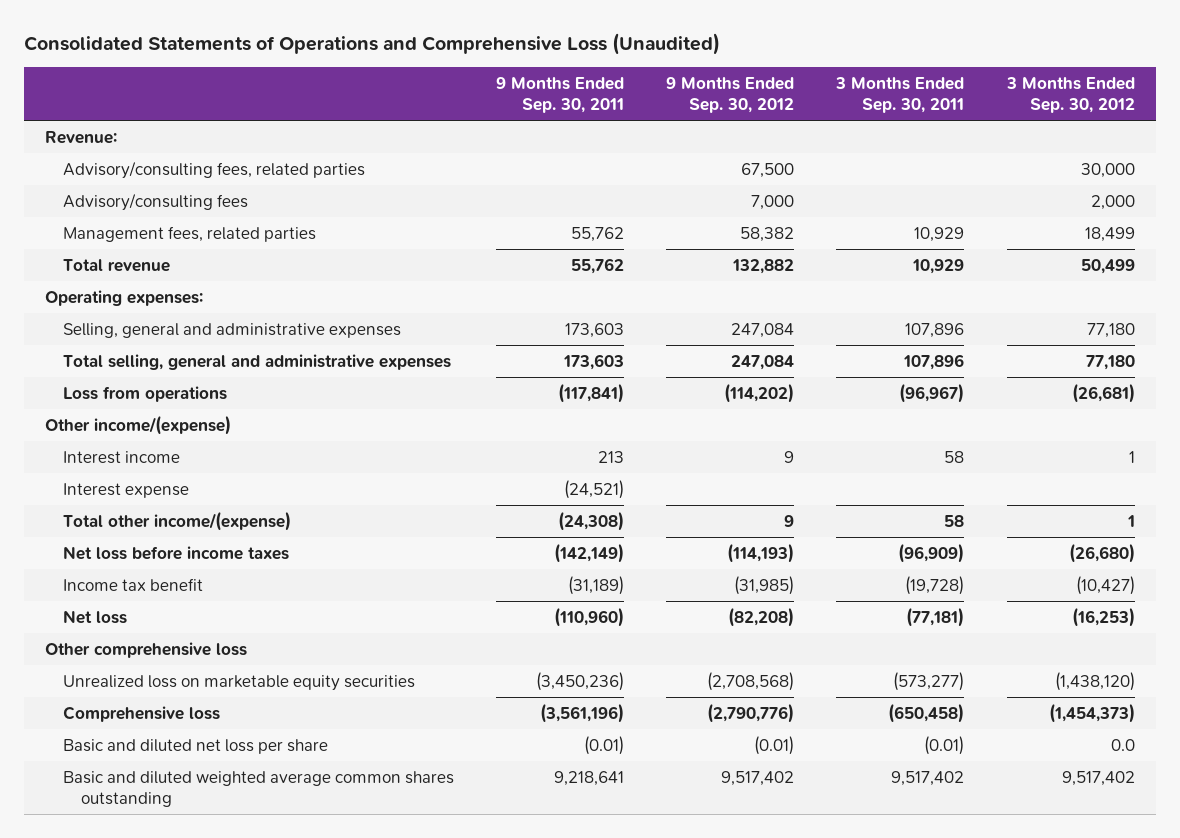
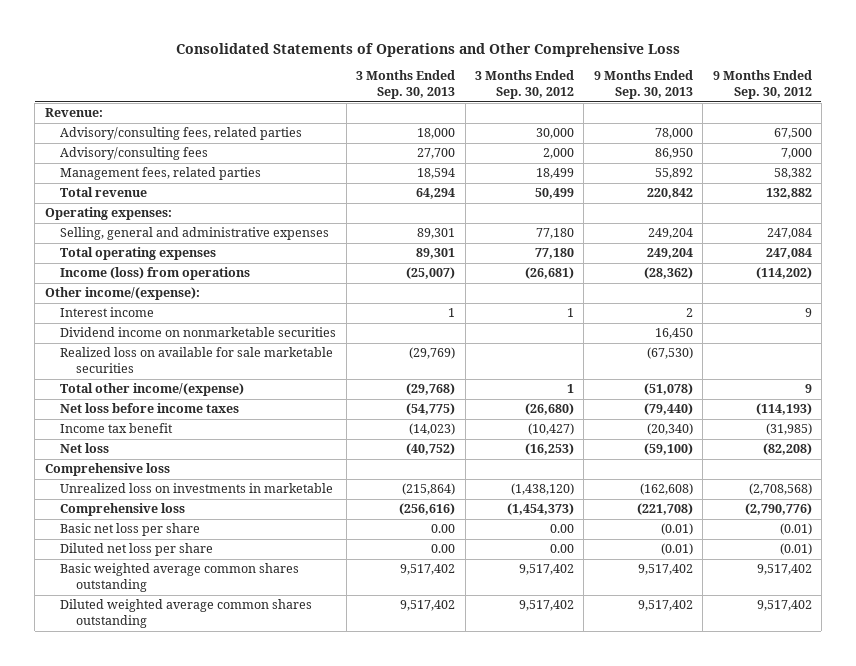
- Consolidated Statements of Operations and Comprehensive Loss (Unaudited)
+ Consolidated Statements of Operations and Other Comprehensive Loss
- | 9 Months Ended Sep. 30, 2011 | 9 Months Ended Sep. 30, 2012 | 3 Months Ended Sep. 30, 2011 | 3 Months Ended Sep. 30, 2012
+ | 3 Months Ended Sep. 30, 2013 | 3 Months Ended Sep. 30, 2012 | 9 Months Ended Sep. 30, 2013 | 9 Months Ended Sep. 30, 2012
- Total selling, general and administrative expenses | 173,603 | 247,084 | 107,896 | 77,180
- Loss from operations | (117,841) | (114,202) | (96,967) | (26,681)
- Other income/(expense)
+ Total operating expenses | 89,301 | 77,180 | 249,204 | 247,084
+ Income (loss) from operations | (25,007) | (26,681) | (28,362) | (114,202)
+ Other income/(expense):
- Interest expense | (24,521) | | |
+ Dividend income on nonmarketable securities | | | 16,450 |
+ Realized loss on available for sale marketable securities | (29,769) | | (67,530) |
- Other comprehensive loss
- Unrealized loss on marketable equity securities | (3,450,236) | (2,708,568) | (573,277) | (1,438,120)
+ Comprehensive loss
+ Unrealized loss on investments in marketable | (215,864) | (1,438,120) | (162,608) | (2,708,568)
- Basic and diluted net loss per share | (0.01) | (0.01) | (0.01) | 0.0
- Basic and diluted weighted average common shares outstanding | 9,218,641 | 9,517,402 | 9,517,402 | 9,517,402
+ Basic net loss per share | 0.00 | 0.00 | (0.01) | (0.01)
+ Diluted net loss per share | 0.00 | 0.00 | (0.01) | (0.01)
+ Basic weighted average common shares outstanding | 9,517,402 | 9,517,402 | 9,517,402 | 9,517,402
+ Diluted weighted average common shares outstanding | 9,517,402 | 9,517,402 | 9,517,402 | 9,517,402

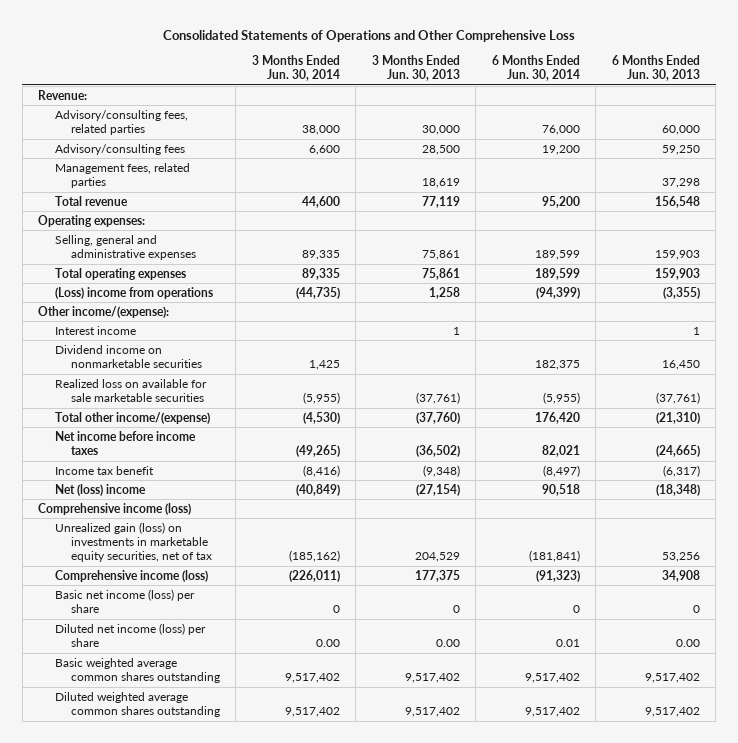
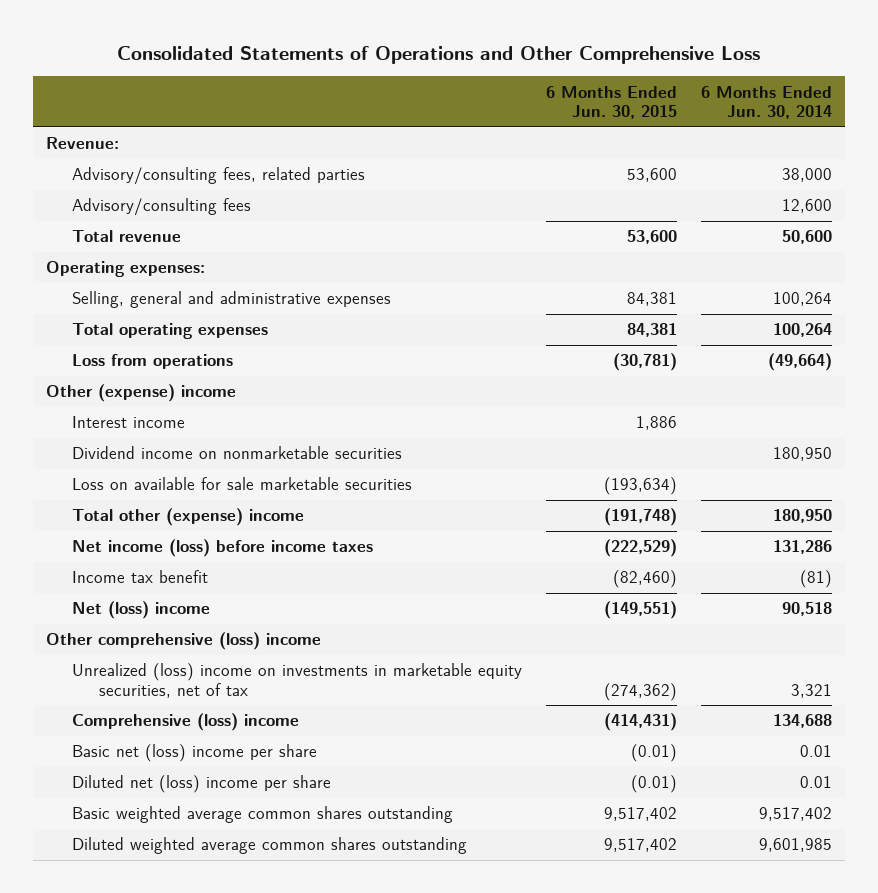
- | 3 Months Ended Jun. 30, 2014 | 3 Months Ended Jun. 30, 2013 | 6 Months Ended Jun. 30, 2014 | 6 Months Ended Jun. 30, 2013
+ | 6 Months Ended Jun. 30, 2015 | 6 Months Ended Jun. 30, 2014
- Advisory/consulting fees, related parties | 38,000 | 30,000 | 76,000 | 60,000
- Advisory/consulting fees | 6,600 | 28,500 | 19,200 | 59,250
- Management fees, related parties | | 18,619 | | 37,298
- Total revenue | 44,600 | 77,119 | 95,200 | 156,548
+ Advisory/consulting fees, related parties | 53,600 | 38,000
+ Advisory/consulting fees | | 12,600
+ Total revenue | 53,600 | 50,600
- Selling, general and administrative expenses | 89,335 | 75,861 | 189,599 | 159,903
- Total operating expenses | 89,335 | 75,861 | 189,599 | 159,903
- (Loss) income from operations | (44,735) | 1,258 | (94,399) | (3,355)
- Other income/(expense):
+ Selling, general and administrative expenses | 84,381 | 100,264
+ Total operating expenses | 84,381 | 100,264
+ Loss from operations | (30,781) | (49,664)
+ Other (expense) income
- Dividend income on nonmarketable securities | 1,425 | | 182,375 | 16,450
- Realized loss on available for sale marketable securities | (5,955) | (37,761) | (5,955) | (37,761)
- Total other income/(expense) | (4,530) | (37,760) | 176,420 | (21,310)
- Net income before income taxes | (49,265) | (36,502) | 82,021 | (24,665)
- Income tax benefit | (8,416) | (9,348) | (8,497) | (6,317)
+ Dividend income on nonmarketable securities | | 180,950
+ Loss on available for sale marketable securities | (193,634) |
+ Total other (expense) income | (191,748) | 180,950
+ Net income (loss) before income taxes | (222,529) | 131,286
+ Income tax benefit | (82,460) | (81)
- Comprehensive income (loss)
- Unrealized gain (loss) on investments in marketable equity securities, net of tax | (185,162) | 204,529 | (181,841) | 53,256
- Comprehensive income (loss) | (226,011) | 177,375 | (91,323) | 34,908
- Basic net income (loss) per share | 0 | 0 | 0 | 0
- Diluted net income (loss) per share | 0.00 | 0.00 | 0.01 | 0.00
+ Other comprehensive (loss) income
+ Unrealized (loss) income on investments in marketable equity securities, net of tax | (274,362) | 3,321
+ Comprehensive (loss) income | (414,431) | 134,688
+ Basic net (loss) income per share | (0.01) | 0.01
+ Diluted net (loss) income per share | (0.01) | 0.01
- Diluted weighted average common shares outstanding | 9,517,402 | 9,517,402 | 9,517,402 | 9,517,402
+ Diluted weighted average common shares outstanding | 9,517,402 | 9,601,985

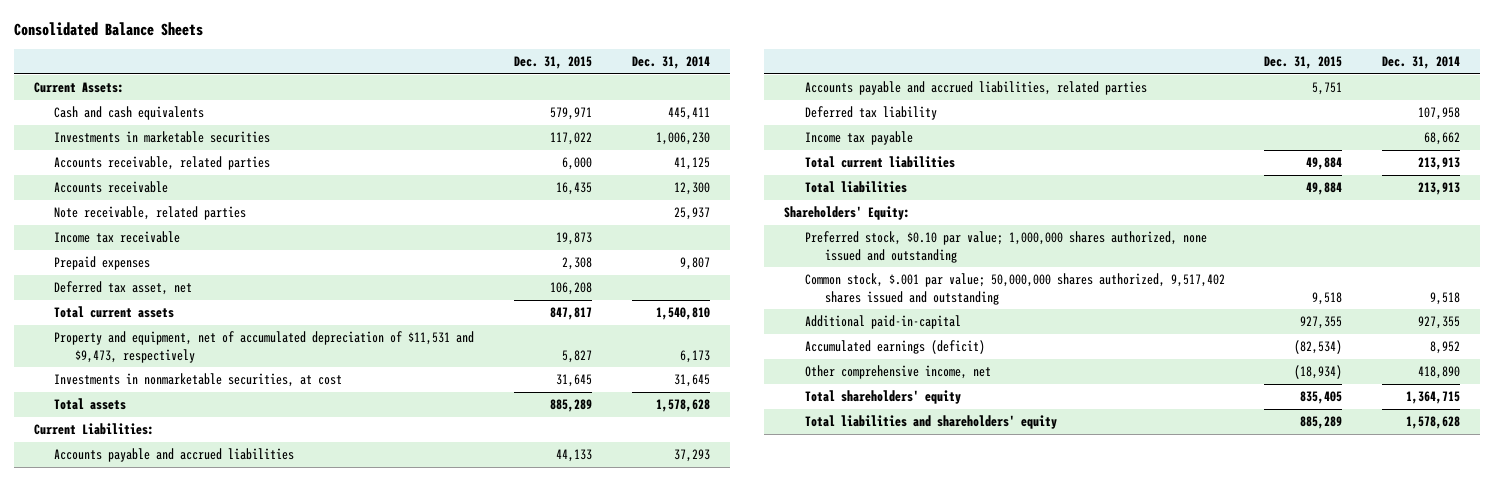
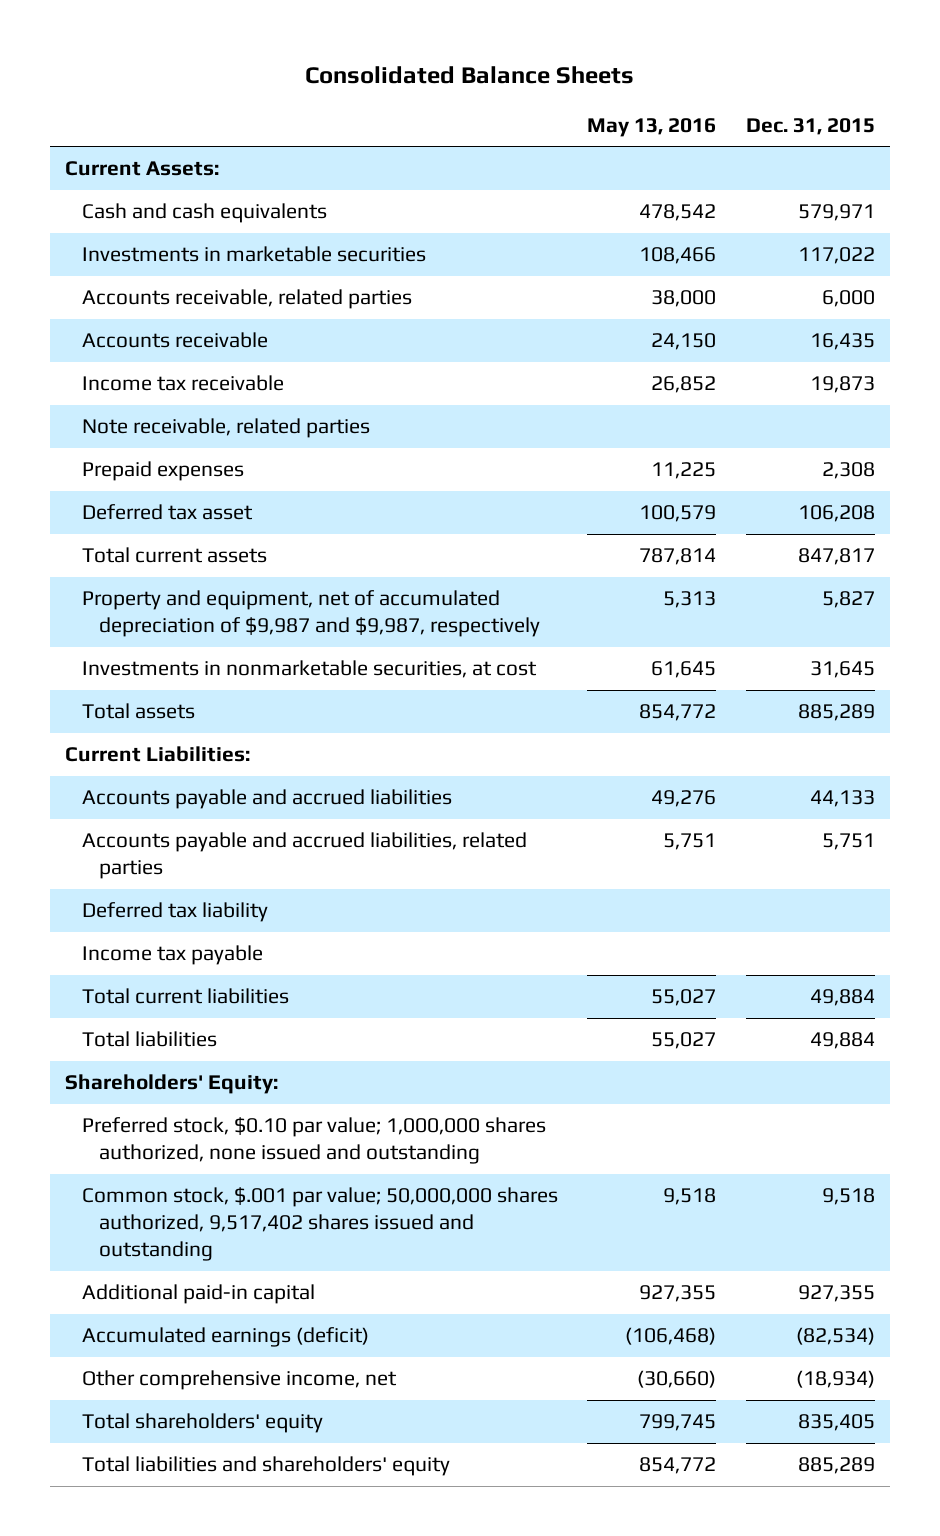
- | Dec. 31, 2015 | Dec. 31, 2014
+ | May 13, 2016 | Dec. 31, 2015
moved down: Note receivable, related parties
- Deferred tax asset, net | 106,208 |
+ Deferred tax asset | 100,579 | 106,208
- Property and equipment, net of accumulated depreciation of $11,531 and $9,473, respectively | 5,827 | 6,173
+ Property and equipment, net of accumulated depreciation of $9,987 and $9,987, respectively | 5,313 | 5,827
- Additional paid-in-capital | 927,355 | 927,355
+ Additional paid-in capital | 927,355 | 927,355

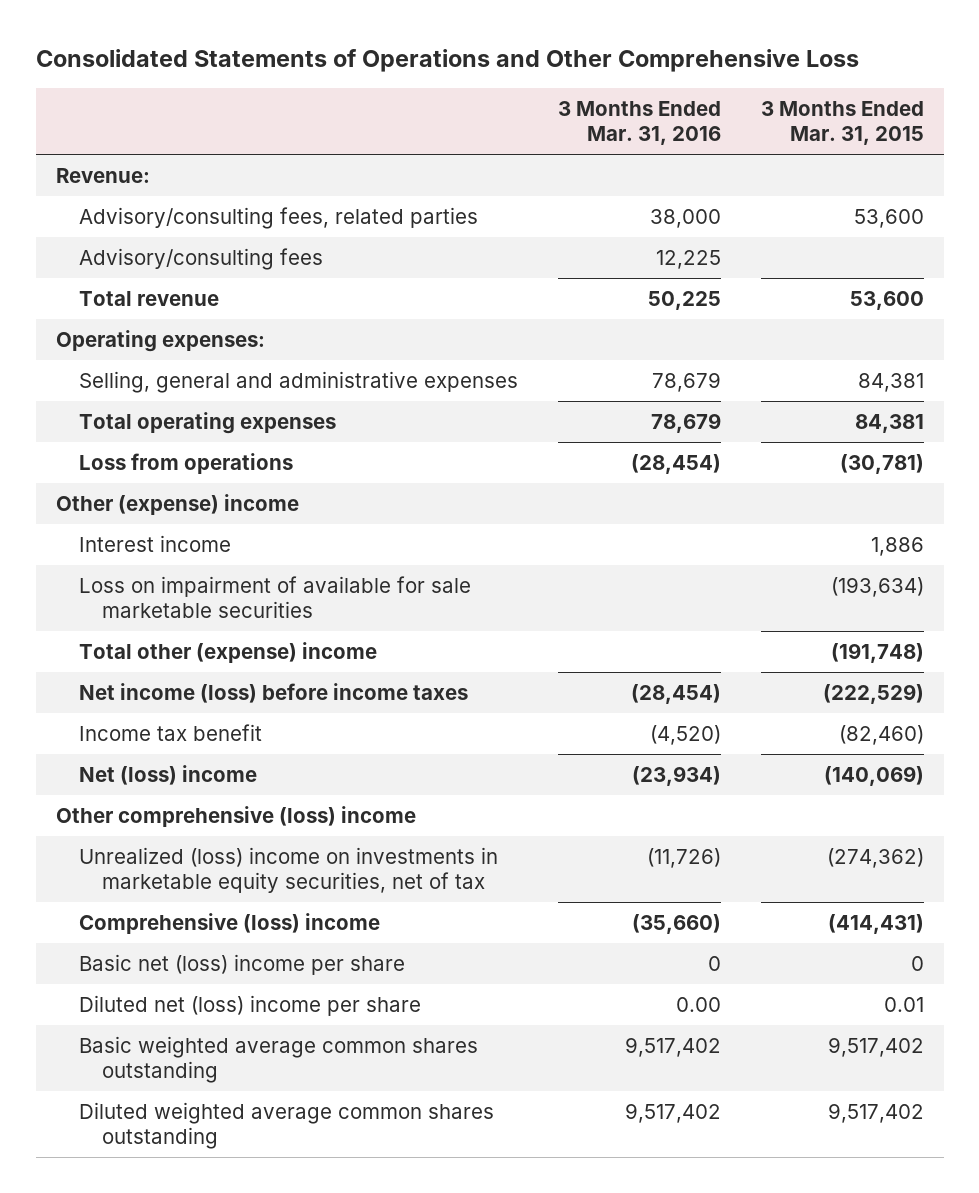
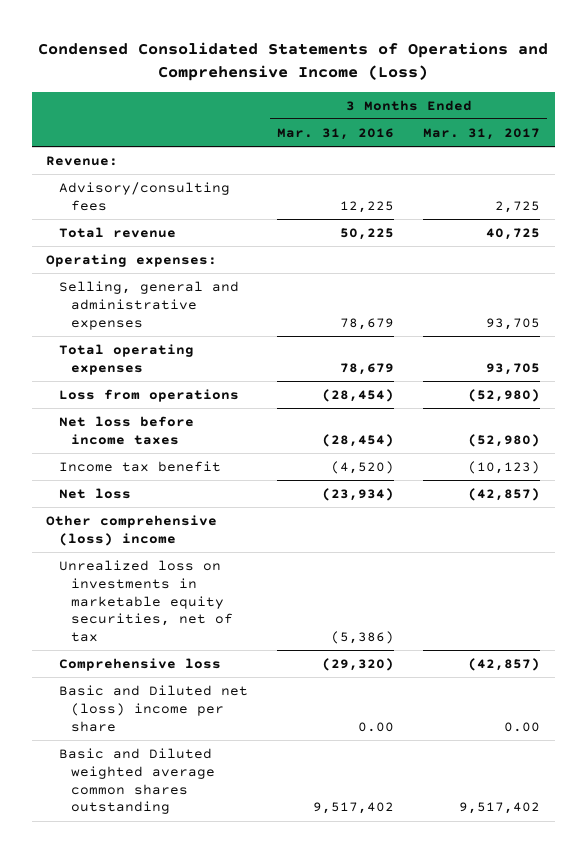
- Consolidated Statements of Operations and Other Comprehensive Loss
+ Condensed Consolidated Statements of Operations and Comprehensive Income (Loss)
- | 3 Months Ended Mar. 31, 2016 | 3 Months Ended Mar. 31, 2015
+ | 3 Months Ended Mar. 31, 2016 | 3 Months Ended Mar. 31, 2017
- Advisory/consulting fees, related parties | 38,000 | 53,600
- Other (expense) income
- Interest income | | 1,886
- Loss on impairment of available for sale marketable securities | | (193,634)
- Total other (expense) income | | (191,748)
- Net income (loss) before income taxes | (28,454) | (222,529)
+ Net loss before income taxes | (28,454) | (52,980)
- Net (loss) income | (23,934) | (140,069)
+ Net loss | (23,934) | (42,857)
- Unrealized (loss) income on investments in marketable equity securities, net of tax | (11,726) | (274,362)
- Comprehensive (loss) income | (35,660) | (414,431)
- Basic net (loss) income per share | 0 | 0
- Diluted net (loss) income per share | 0.00 | 0.01
- Basic weighted average common shares outstanding | 9,517,402 | 9,517,402
- Diluted weighted average common shares outstanding | 9,517,402 | 9,517,402
+ Unrealized loss on investments in marketable equity securities, net of tax | (5,386) |
+ Comprehensive loss | (29,320) | (42,857)
+ Basic and Diluted net (loss) income per share | 0.00 | 0.00
+ Basic and Diluted weighted average common shares outstanding | 9,517,402 | 9,517,402

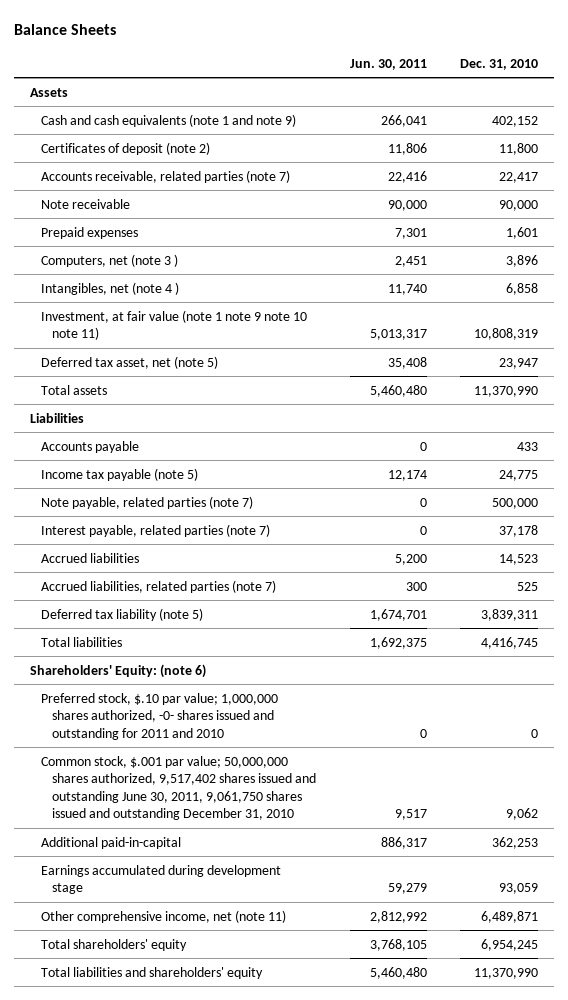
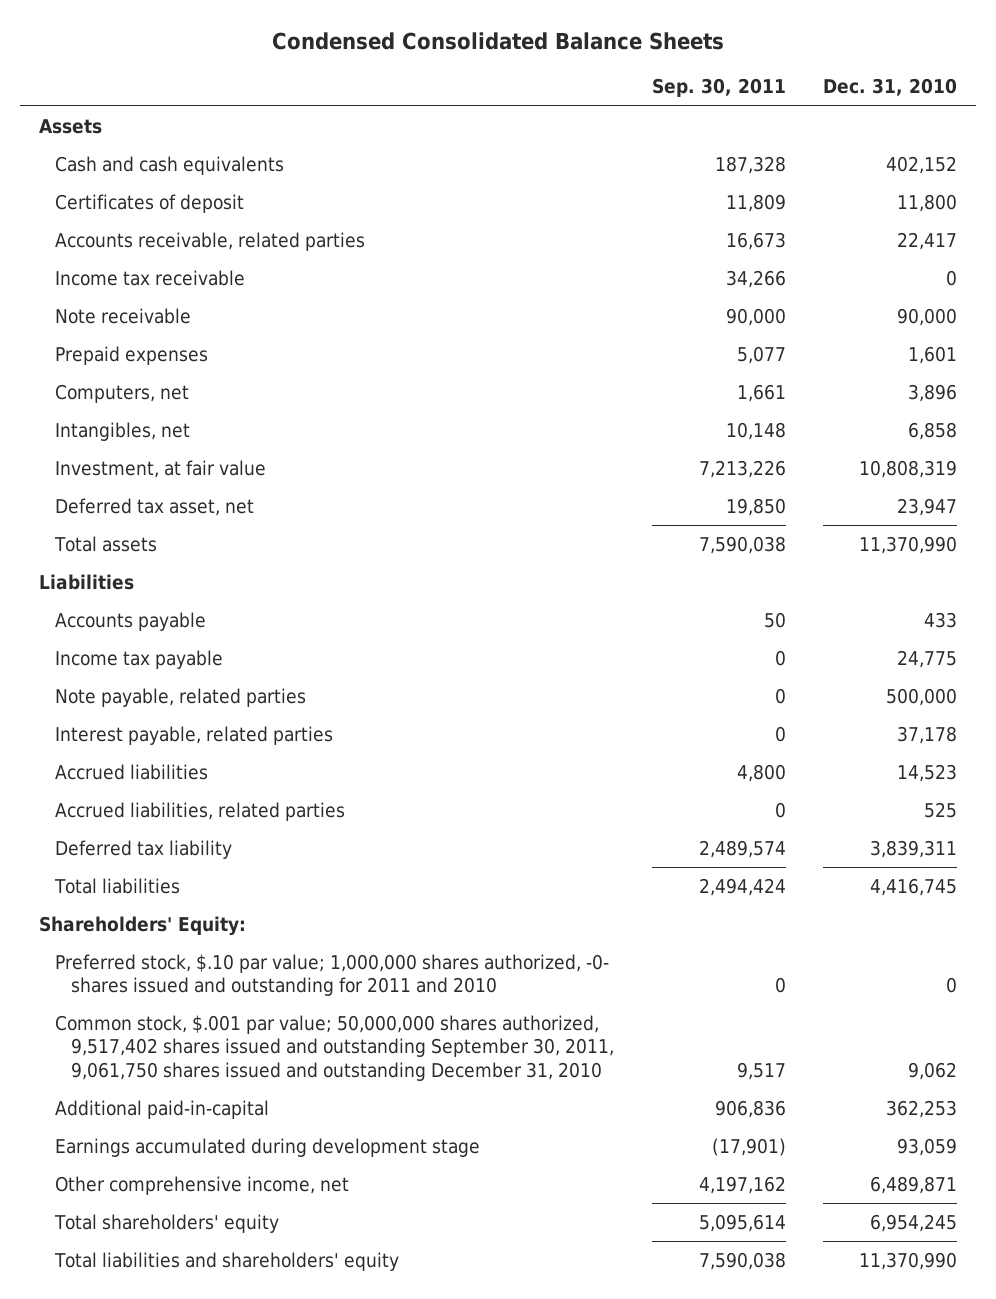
- Balance Sheets
+ Condensed Consolidated Balance Sheets
- | Jun. 30, 2011 | Dec. 31, 2010
+ | Sep. 30, 2011 | Dec. 31, 2010
- Cash and cash equivalents (note 1 and note 9) | 266,041 | 402,152
- Certificates of deposit (note 2) | 11,806 | 11,800
- Accounts receivable, related parties (note 7) | 22,416 | 22,417
+ Cash and cash equivalents | 187,328 | 402,152
+ Certificates of deposit | 11,809 | 11,800
+ Accounts receivable, related parties | 16,673 | 22,417
+ Income tax receivable | 34,266 | 0
- Computers, net (note 3 ) | 2,451 | 3,896
- Intangibles, net (note 4 ) | 11,740 | 6,858
- Investment, at fair value (note 1 note 9 note 10 note 11) | 5,013,317 | 10,808,319
- Deferred tax asset, net (note 5) | 35,408 | 23,947
+ Computers, net | 1,661 | 3,896
+ Intangibles, net | 10,148 | 6,858
+ Investment, at fair value | 7,213,226 | 10,808,319
+ Deferred tax asset, net | 19,850 | 23,947
- Income tax payable (note 5) | 12,174 | 24,775
- Note payable, related parties (note 7) | 0 | 500,000
- Interest payable, related parties (note 7) | 0 | 37,178
+ Income tax payable | 0 | 24,775
+ Note payable, related parties | 0 | 500,000
+ Interest payable, related parties | 0 | 37,178
- Accrued liabilities, related parties (note 7) | 300 | 525
- Deferred tax liability (note 5) | 1,674,701 | 3,839,311
+ Accrued liabilities, related parties | 0 | 525
+ Deferred tax liability | 2,489,574 | 3,839,311
- Shareholders' Equity: (note 6)
+ Shareholders' Equity:
- Common stock, $.001 par value; 50,000,000 shares authorized, 9,517,402 shares issued and outstanding June 30, 2011, 9,061,750 shares issued and outstanding December 31, 2010 | 9,517 | 9,062
+ Common stock, $.001 par value; 50,000,000 shares authorized, 9,517,402 shares issued and outstanding September 30, 2011, 9,061,750 shares issued and outstanding December 31, 2010 | 9,517 | 9,062
- Other comprehensive income, net (note 11) | 2,812,992 | 6,489,871
+ Other comprehensive income, net | 4,197,162 | 6,489,871

